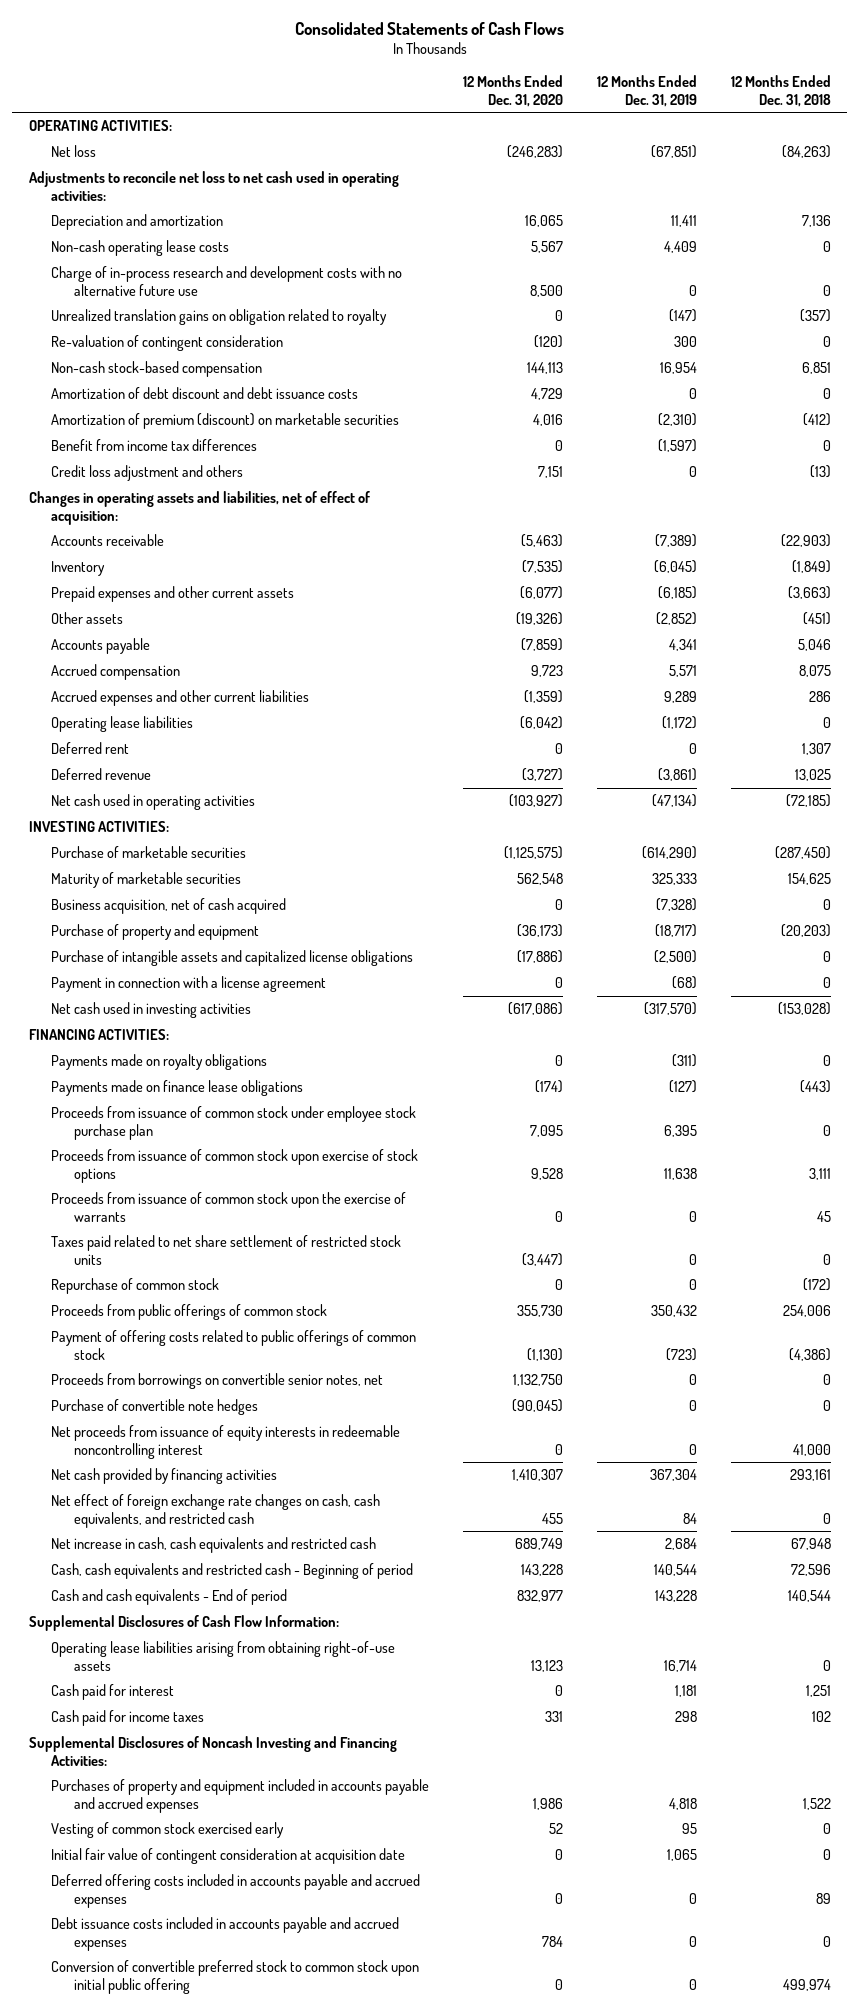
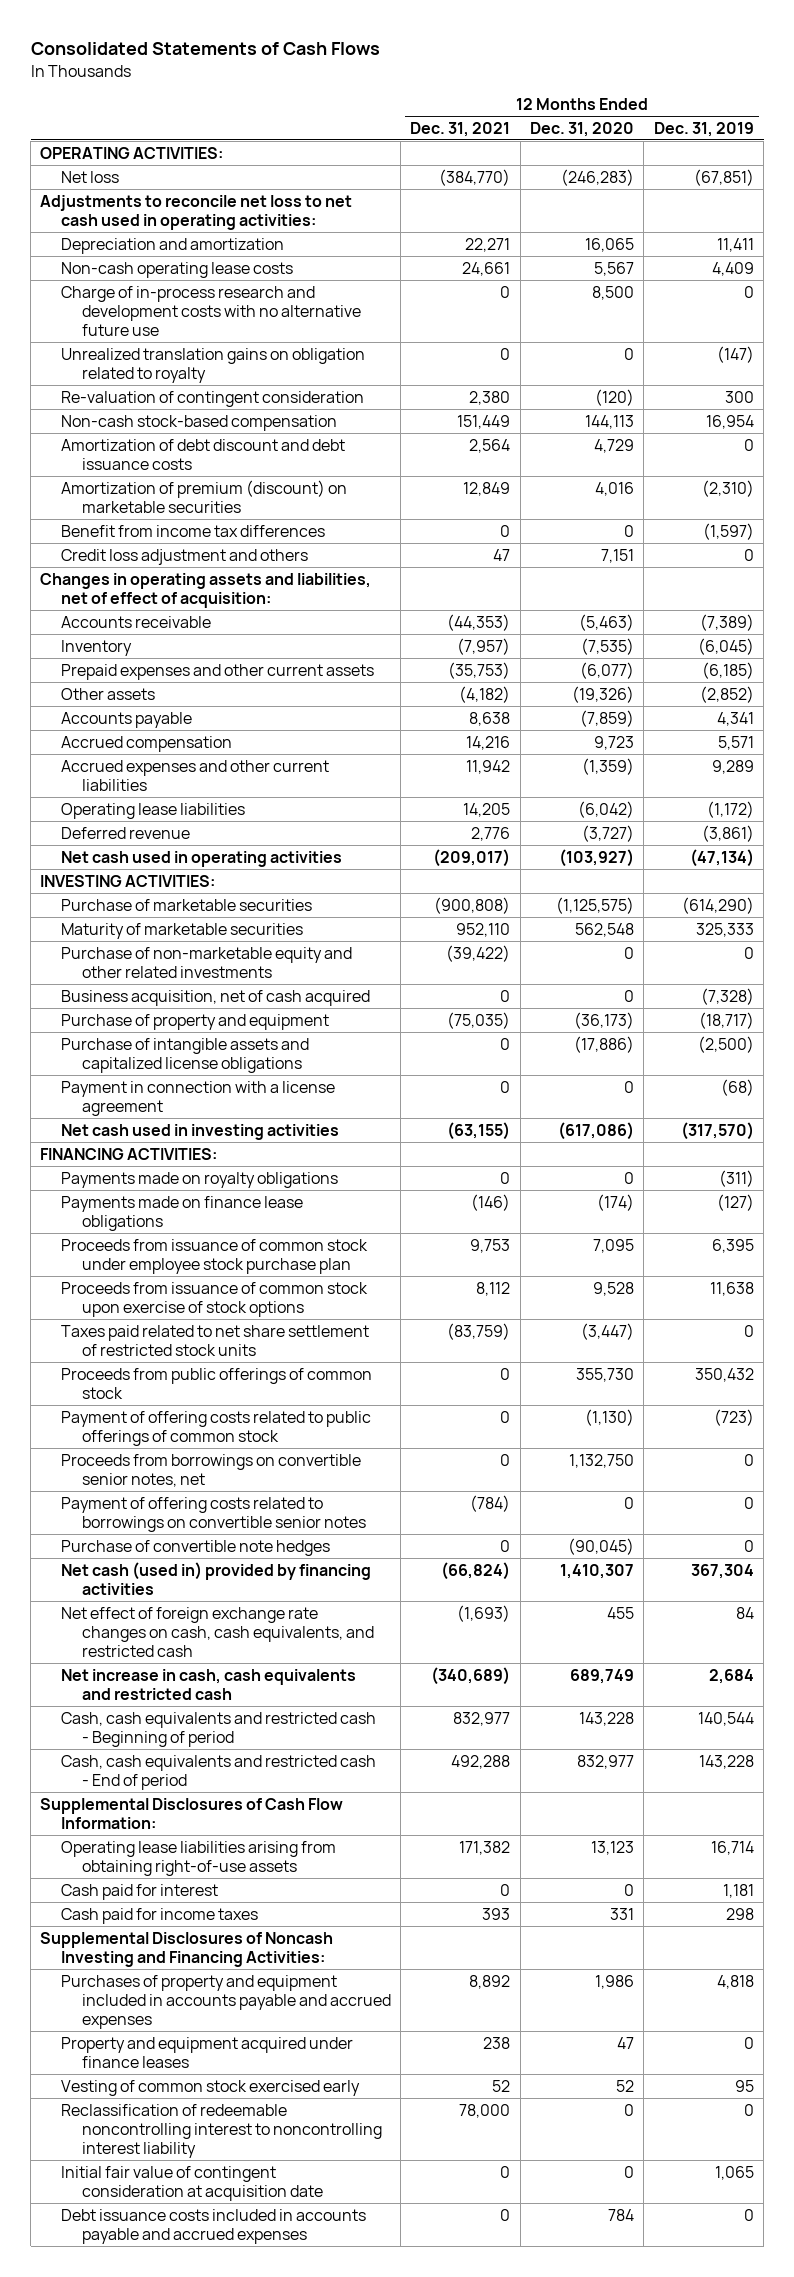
- | 12 Months Ended Dec. 31, 2020 | 12 Months Ended Dec. 31, 2019 | 12 Months Ended Dec. 31, 2018
+ | 12 Months Ended Dec. 31, 2021 | 12 Months Ended Dec. 31, 2020 | 12 Months Ended Dec. 31, 2019
- Deferred rent | 0 | 0 | 1,307
+ Purchase of non-marketable equity and other related investments | (39,422) | 0 | 0
- Proceeds from issuance of common stock upon the exercise of warrants | 0 | 0 | 45
- Repurchase of common stock | 0 | 0 | (172)
+ Payment of offering costs related to borrowings on convertible senior notes | (784) | 0 | 0
- Net proceeds from issuance of equity interests in redeemable noncontrolling interest | 0 | 0 | 41,000
- Net cash provided by financing activities | 1,410,307 | 367,304 | 293,161
+ Net cash (used in) provided by financing activities | (66,824) | 1,410,307 | 367,304
- Cash and cash equivalents - End of period | 832,977 | 143,228 | 140,544
+ Cash, cash equivalents and restricted cash - End of period | 492,288 | 832,977 | 143,228
+ Property and equipment acquired under finance leases | 238 | 47 | 0
+ Reclassification of redeemable noncontrolling interest to noncontrolling interest liability | 78,000 | 0 | 0
- Deferred offering costs included in accounts payable and accrued expenses | 0 | 0 | 89
- Conversion of convertible preferred stock to common stock upon initial public offering | 0 | 0 | 499,974

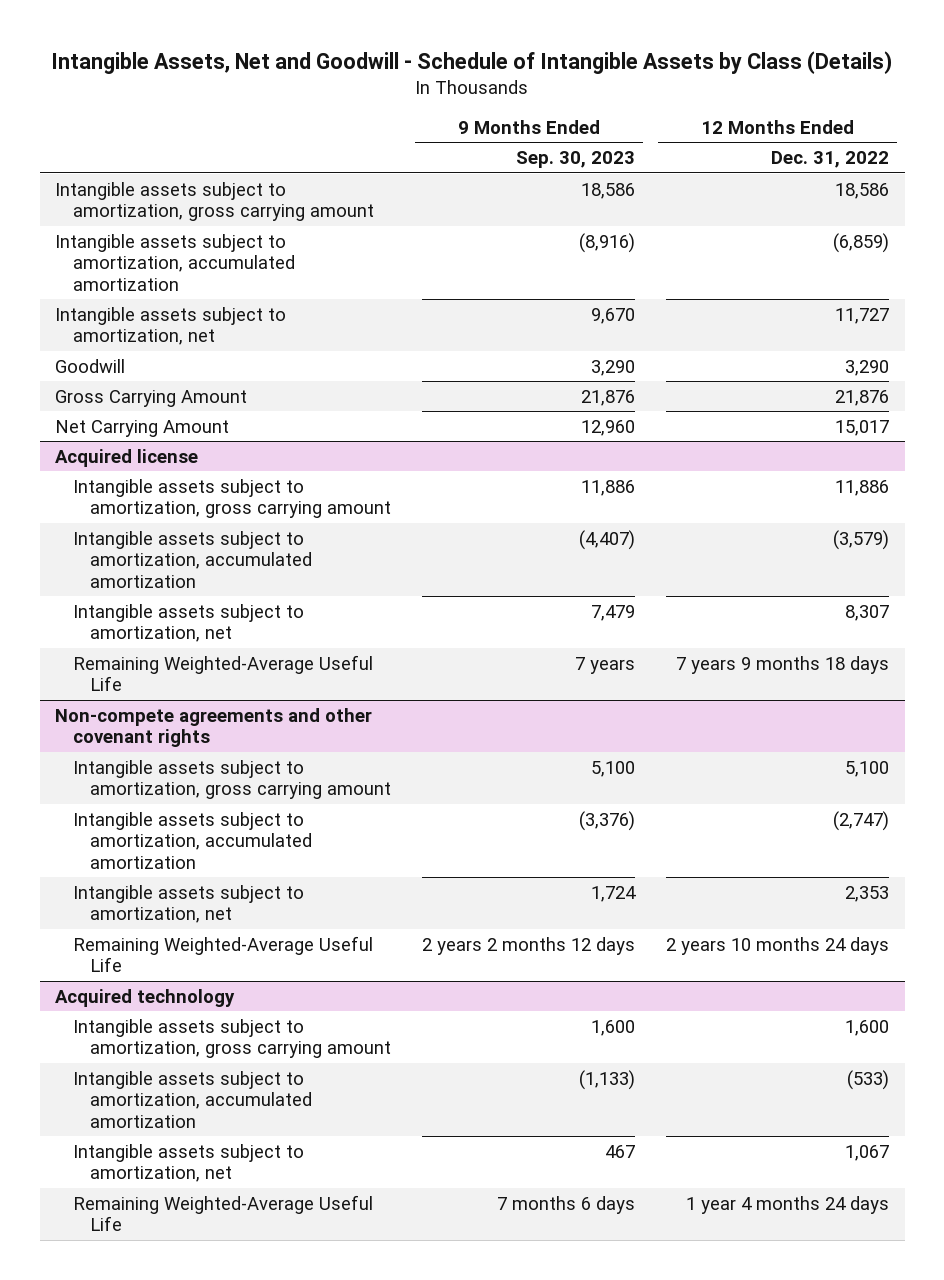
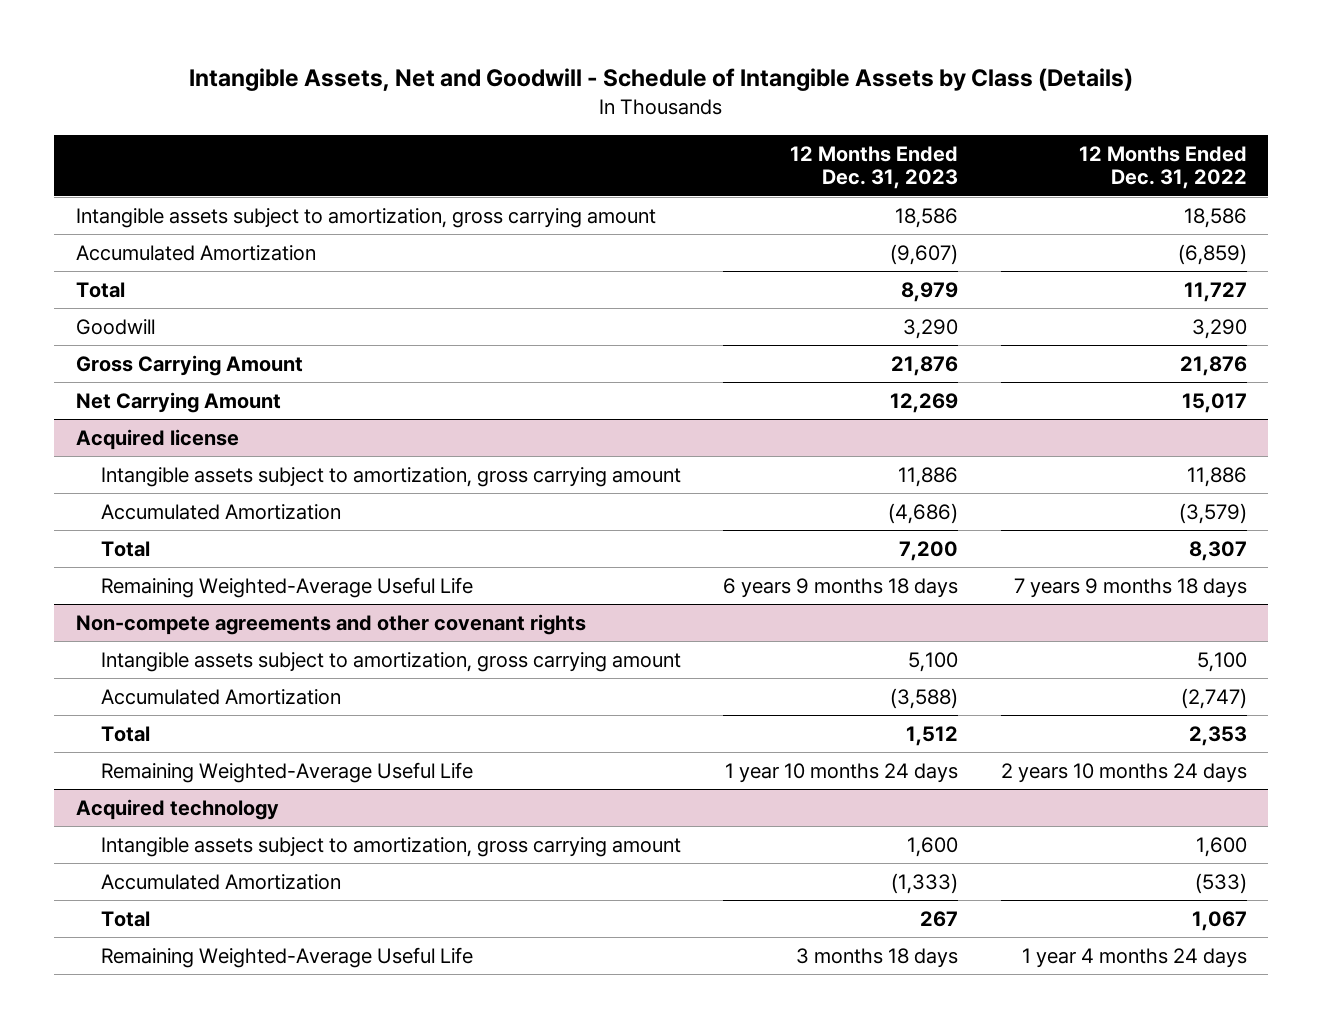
- | 9 Months Ended Sep. 30, 2023 | 12 Months Ended Dec. 31, 2022
+ | 12 Months Ended Dec. 31, 2023 | 12 Months Ended Dec. 31, 2022
- Intangible assets subject to amortization, accumulated amortization | (8,916) | (6,859)
- Intangible assets subject to amortization, net | 9,670 | 11,727
+ Accumulated Amortization | (9,607) | (6,859)
+ Total | 8,979 | 11,727
@ Acquired license
- Intangible assets subject to amortization, accumulated amortization | (4,407) | (3,579)
- Intangible assets subject to amortization, net | 7,479 | 8,307
+ Accumulated Amortization | (4,686) | (3,579)
+ Total | 7,200 | 8,307
@ Non-compete agreements and other covenant rights
- Intangible assets subject to amortization, accumulated amortization | (3,376) | (2,747)
- Intangible assets subject to amortization, net | 1,724 | 2,353
+ Accumulated Amortization | (3,588) | (2,747)
+ Total | 1,512 | 2,353
@ Acquired technology
- Intangible assets subject to amortization, accumulated amortization | (1,133) | (533)
- Intangible assets subject to amortization, net | 467 | 1,067
+ Accumulated Amortization | (1,333) | (533)
+ Total | 267 | 1,067

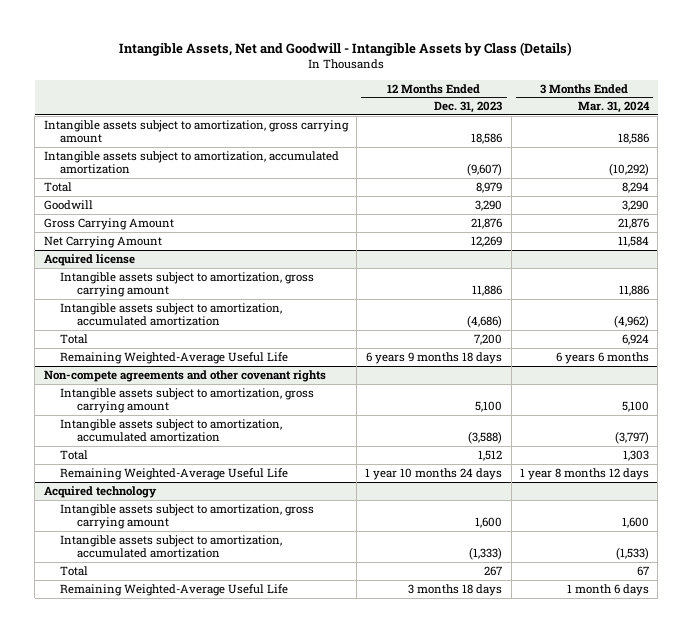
- Intangible Assets, Net and Goodwill - Schedule of Intangible Assets by Class (Details)
+ Intangible Assets, Net and Goodwill - Intangible Assets by Class (Details)
- | 12 Months Ended Dec. 31, 2023 | 12 Months Ended Dec. 31, 2022
+ | 12 Months Ended Dec. 31, 2023 | 3 Months Ended Mar. 31, 2024
- Accumulated Amortization | (9,607) | (6,859)
+ Intangible assets subject to amortization, accumulated amortization | (9,607) | (10,292)
@ Acquired license
- Accumulated Amortization | (4,686) | (3,579)
+ Intangible assets subject to amortization, accumulated amortization | (4,686) | (4,962)
@ Non-compete agreements and other covenant rights
- Accumulated Amortization | (3,588) | (2,747)
+ Intangible assets subject to amortization, accumulated amortization | (3,588) | (3,797)
@ Acquired technology
- Accumulated Amortization | (1,333) | (533)
+ Intangible assets subject to amortization, accumulated amortization | (1,333) | (1,533)

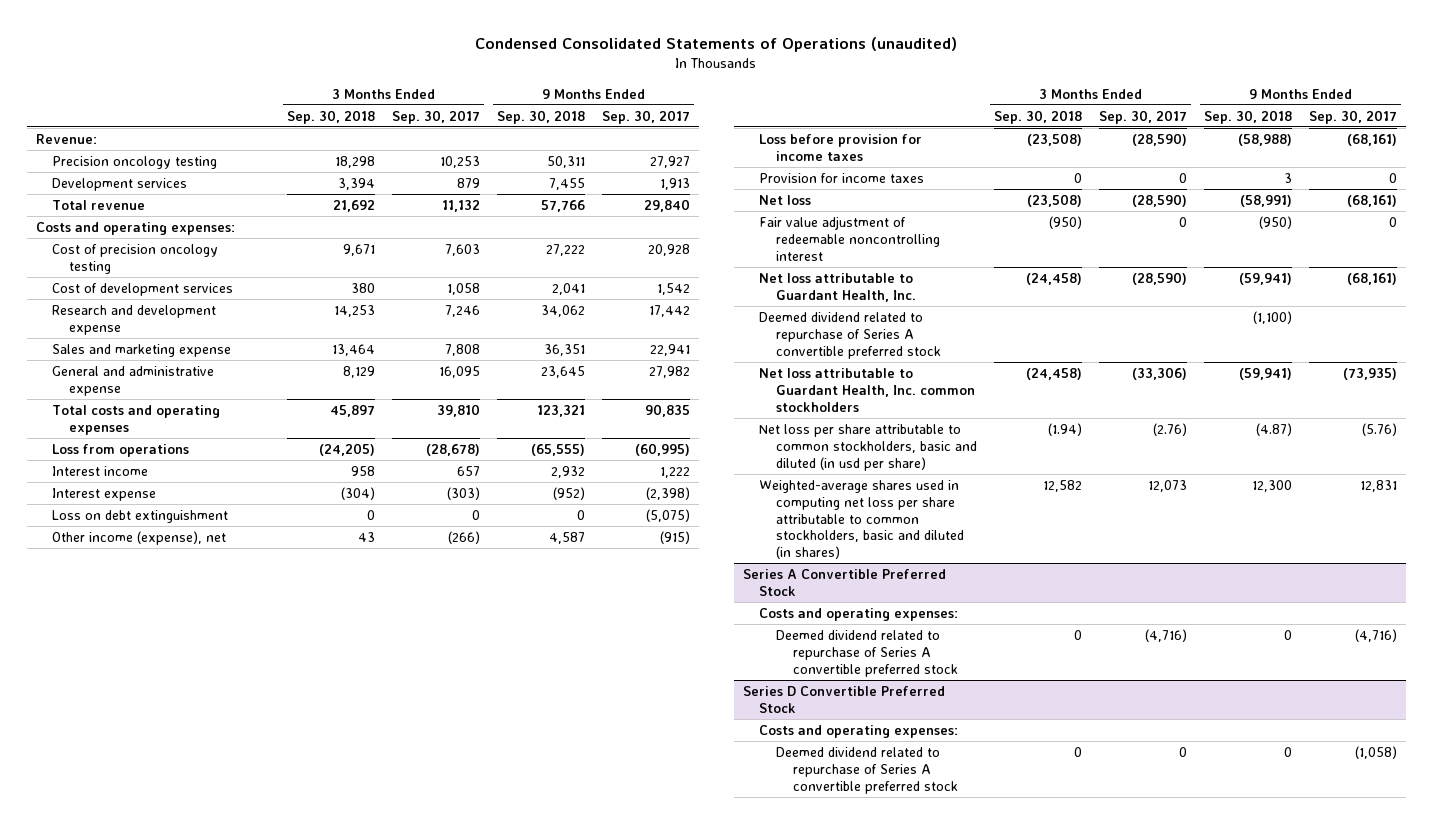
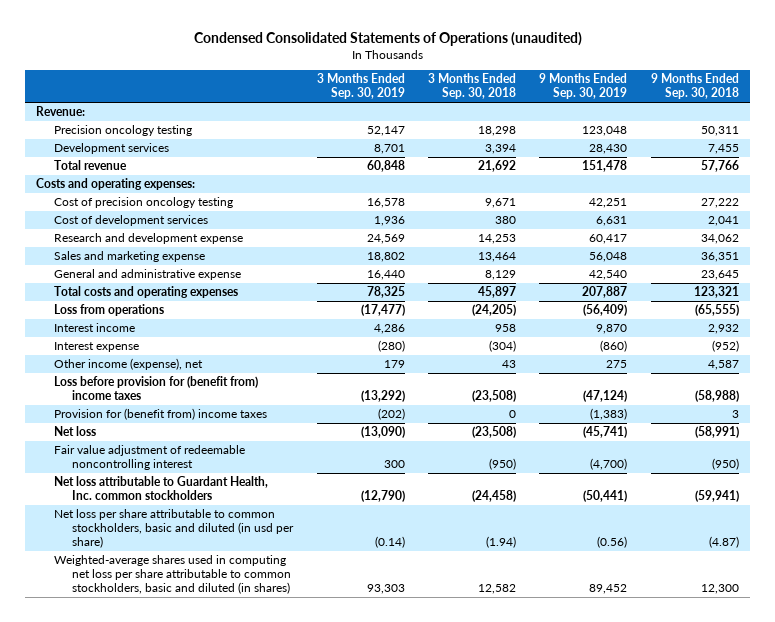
- | 3 Months Ended Sep. 30, 2018 | 3 Months Ended Sep. 30, 2017 | 9 Months Ended Sep. 30, 2018 | 9 Months Ended Sep. 30, 2017
+ | 3 Months Ended Sep. 30, 2019 | 3 Months Ended Sep. 30, 2018 | 9 Months Ended Sep. 30, 2019 | 9 Months Ended Sep. 30, 2018
- Loss on debt extinguishment | 0 | 0 | 0 | (5,075)
- Loss before provision for income taxes | (23,508) | (28,590) | (58,988) | (68,161)
- Provision for income taxes | 0 | 0 | 3 | 0
+ Loss before provision for (benefit from) income taxes | (13,292) | (23,508) | (47,124) | (58,988)
+ Provision for (benefit from) income taxes | (202) | 0 | (1,383) | 3
- Net loss attributable to Guardant Health, Inc. | (24,458) | (28,590) | (59,941) | (68,161)
- Deemed dividend related to repurchase of Series A convertible preferred stock | | | (1,100) |
- Series A Convertible Preferred Stock
- Costs and operating expenses:
- Deemed dividend related to repurchase of Series A convertible preferred stock | 0 | (4,716) | 0 | (4,716)
- Series D Convertible Preferred Stock
- Costs and operating expenses:
- Deemed dividend related to repurchase of Series A convertible preferred stock | 0 | 0 | 0 | (1,058)

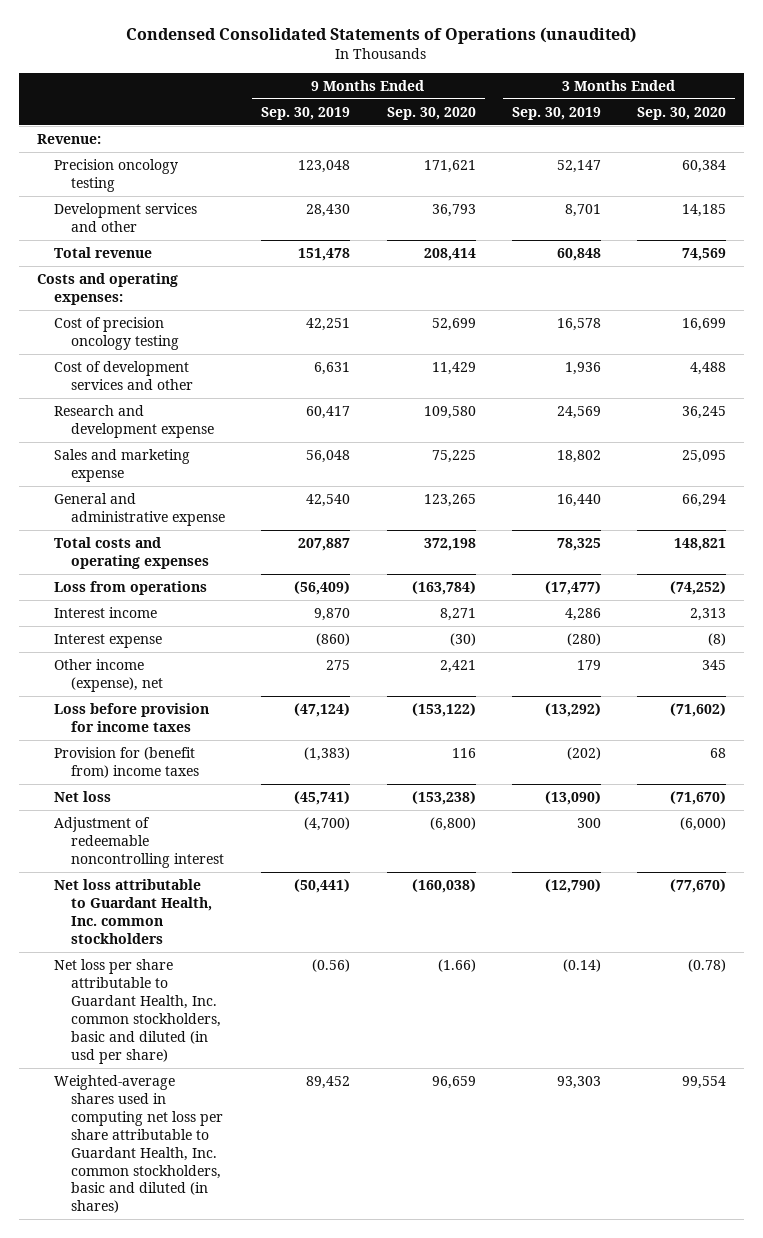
- | 3 Months Ended Sep. 30, 2019 | 3 Months Ended Sep. 30, 2018 | 9 Months Ended Sep. 30, 2019 | 9 Months Ended Sep. 30, 2018
+ | 9 Months Ended Sep. 30, 2019 | 9 Months Ended Sep. 30, 2020 | 3 Months Ended Sep. 30, 2019 | 3 Months Ended Sep. 30, 2020
- Development services | 8,701 | 3,394 | 28,430 | 7,455
+ Development services and other | 28,430 | 36,793 | 8,701 | 14,185
- Cost of development services | 1,936 | 380 | 6,631 | 2,041
+ Cost of development services and other | 6,631 | 11,429 | 1,936 | 4,488
- Loss before provision for (benefit from) income taxes | (13,292) | (23,508) | (47,124) | (58,988)
+ Loss before provision for income taxes | (47,124) | (153,122) | (13,292) | (71,602)
- Fair value adjustment of redeemable noncontrolling interest | 300 | (950) | (4,700) | (950)
+ Adjustment of redeemable noncontrolling interest | (4,700) | (6,800) | 300 | (6,000)
- Net loss per share attributable to common stockholders, basic and diluted (in usd per share) | (0.14) | (1.94) | (0.56) | (4.87)
- Weighted-average shares used in computing net loss per share attributable to common stockholders, basic and diluted (in shares) | 93,303 | 12,582 | 89,452 | 12,300
+ Net loss per share attributable to Guardant Health, Inc. common stockholders, basic and diluted (in usd per share) | (0.56) | (1.66) | (0.14) | (0.78)
+ Weighted-average shares used in computing net loss per share attributable to Guardant Health, Inc. common stockholders, basic and diluted (in shares) | 89,452 | 96,659 | 93,303 | 99,554

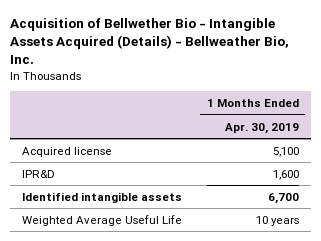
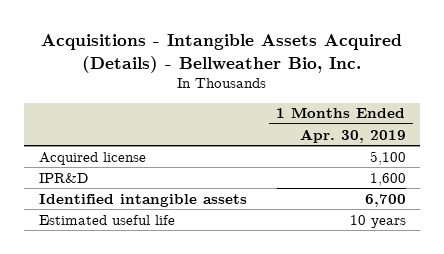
- Acquisition of Bellwether Bio - Intangible Assets Acquired (Details) - Bellweather Bio, Inc.
+ Acquisitions - Intangible Assets Acquired (Details) - Bellweather Bio, Inc.
- Weighted Average Useful Life | 10 years
+ Estimated useful life | 10 years

